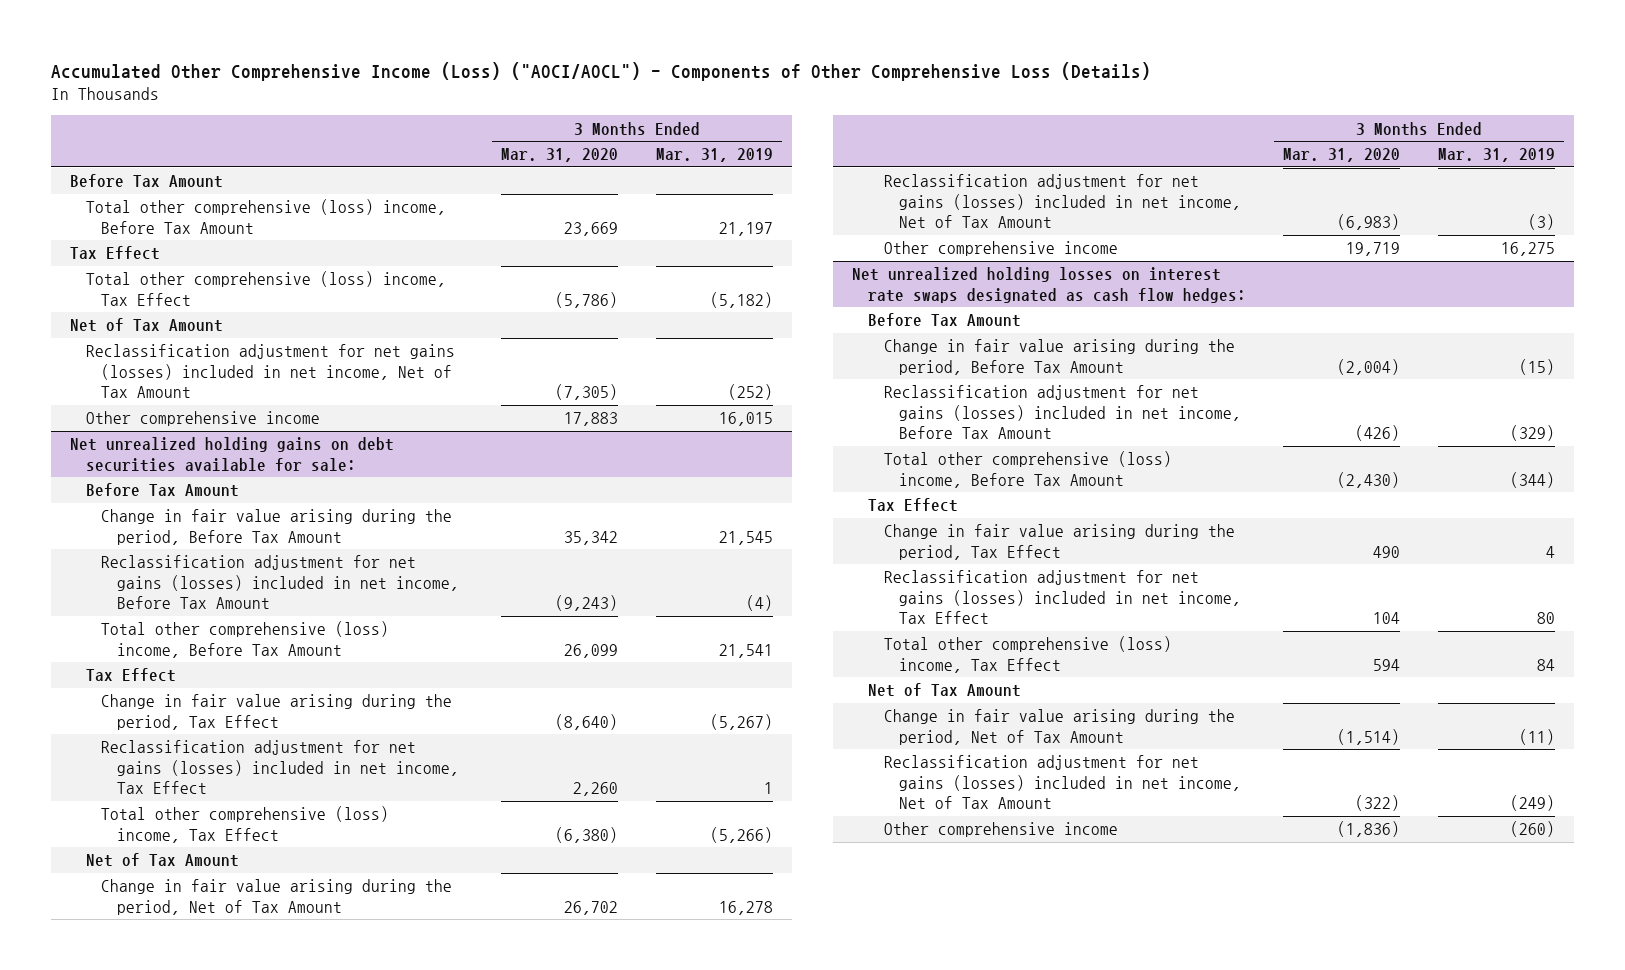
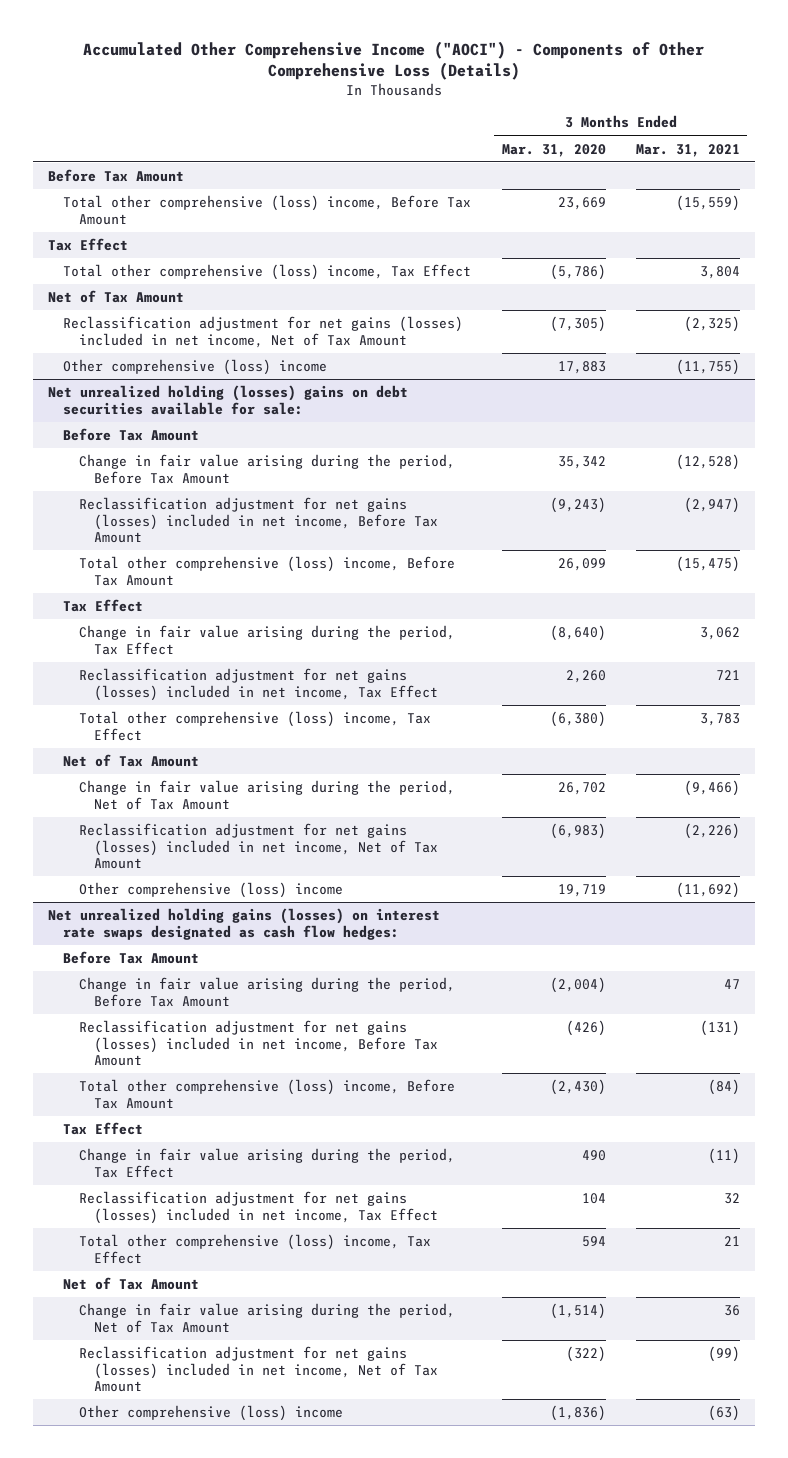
- Accumulated Other Comprehensive Income (Loss) ("AOCI/AOCL") - Components of Other Comprehensive Loss (Details)
+ Accumulated Other Comprehensive Income ("AOCI") - Components of Other Comprehensive Loss (Details)
- | 3 Months Ended Mar. 31, 2020 | 3 Months Ended Mar. 31, 2019
+ | 3 Months Ended Mar. 31, 2020 | 3 Months Ended Mar. 31, 2021
- Other comprehensive income | 17,883 | 16,015
- Net unrealized holding gains on debt securities available for sale:
+ Other comprehensive (loss) income | 17,883 | (11,755)
+ Net unrealized holding (losses) gains on debt securities available for sale:
- Other comprehensive income | 19,719 | 16,275
- Net unrealized holding losses on interest rate swaps designated as cash flow hedges:
+ Other comprehensive (loss) income | 19,719 | (11,692)
+ Net unrealized holding gains (losses) on interest rate swaps designated as cash flow hedges:
- Other comprehensive income | (1,836) | (260)
+ Other comprehensive (loss) income | (1,836) | (63)

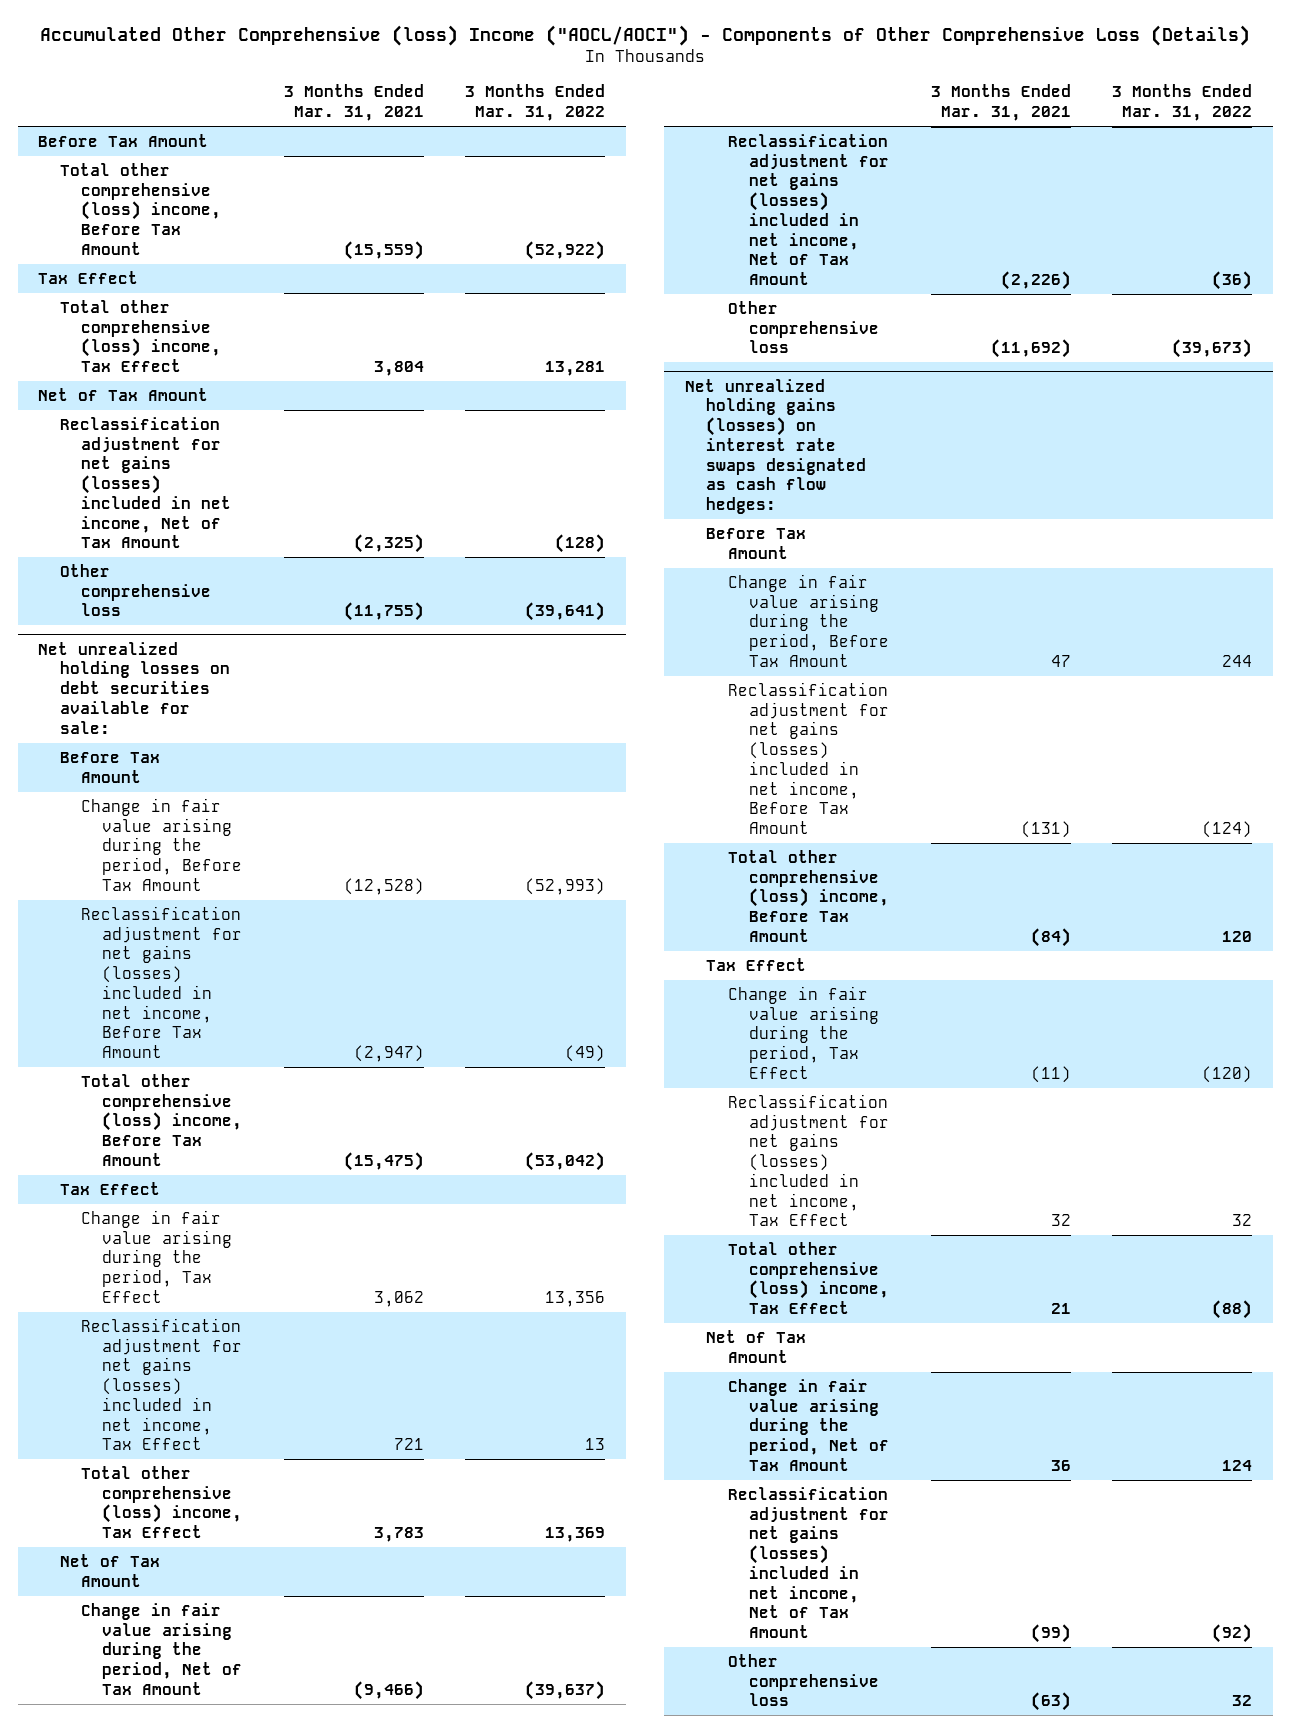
- Accumulated Other Comprehensive Income ("AOCI") - Components of Other Comprehensive Loss (Details)
+ Accumulated Other Comprehensive (loss) Income ("AOCL/AOCI") - Components of Other Comprehensive Loss (Details)
- | 3 Months Ended Mar. 31, 2020 | 3 Months Ended Mar. 31, 2021
+ | 3 Months Ended Mar. 31, 2021 | 3 Months Ended Mar. 31, 2022
- Other comprehensive (loss) income | 17,883 | (11,755)
- Net unrealized holding (losses) gains on debt securities available for sale:
+ Other comprehensive loss | (11,755) | (39,641)
+ Net unrealized holding losses on debt securities available for sale:
- Other comprehensive (loss) income | 19,719 | (11,692)
+ Other comprehensive loss | (11,692) | (39,673)
@ Net unrealized holding gains (losses) on interest rate swaps designated as cash flow hedges:
- Other comprehensive (loss) income | (1,836) | (63)
+ Other comprehensive loss | (63) | 32

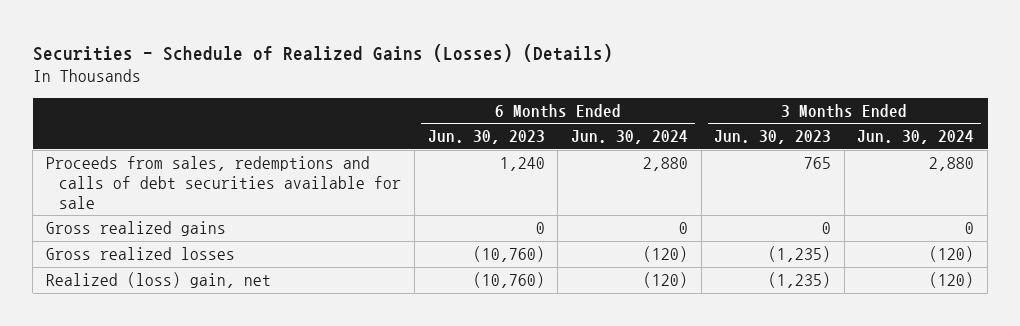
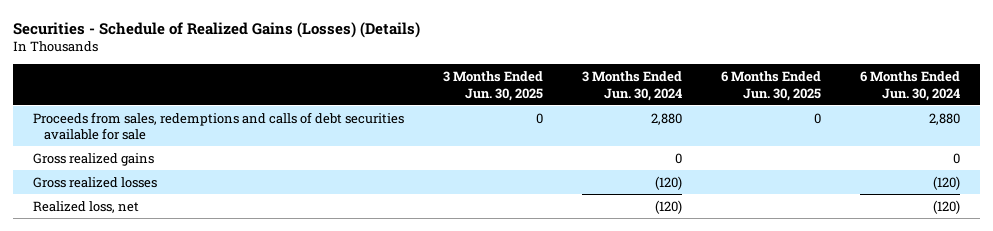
- | 6 Months Ended Jun. 30, 2023 | 6 Months Ended Jun. 30, 2024 | 3 Months Ended Jun. 30, 2023 | 3 Months Ended Jun. 30, 2024
+ | 3 Months Ended Jun. 30, 2025 | 3 Months Ended Jun. 30, 2024 | 6 Months Ended Jun. 30, 2025 | 6 Months Ended Jun. 30, 2024
- Realized (loss) gain, net | (10,760) | (120) | (1,235) | (120)
+ Realized loss, net | | (120) | | (120)

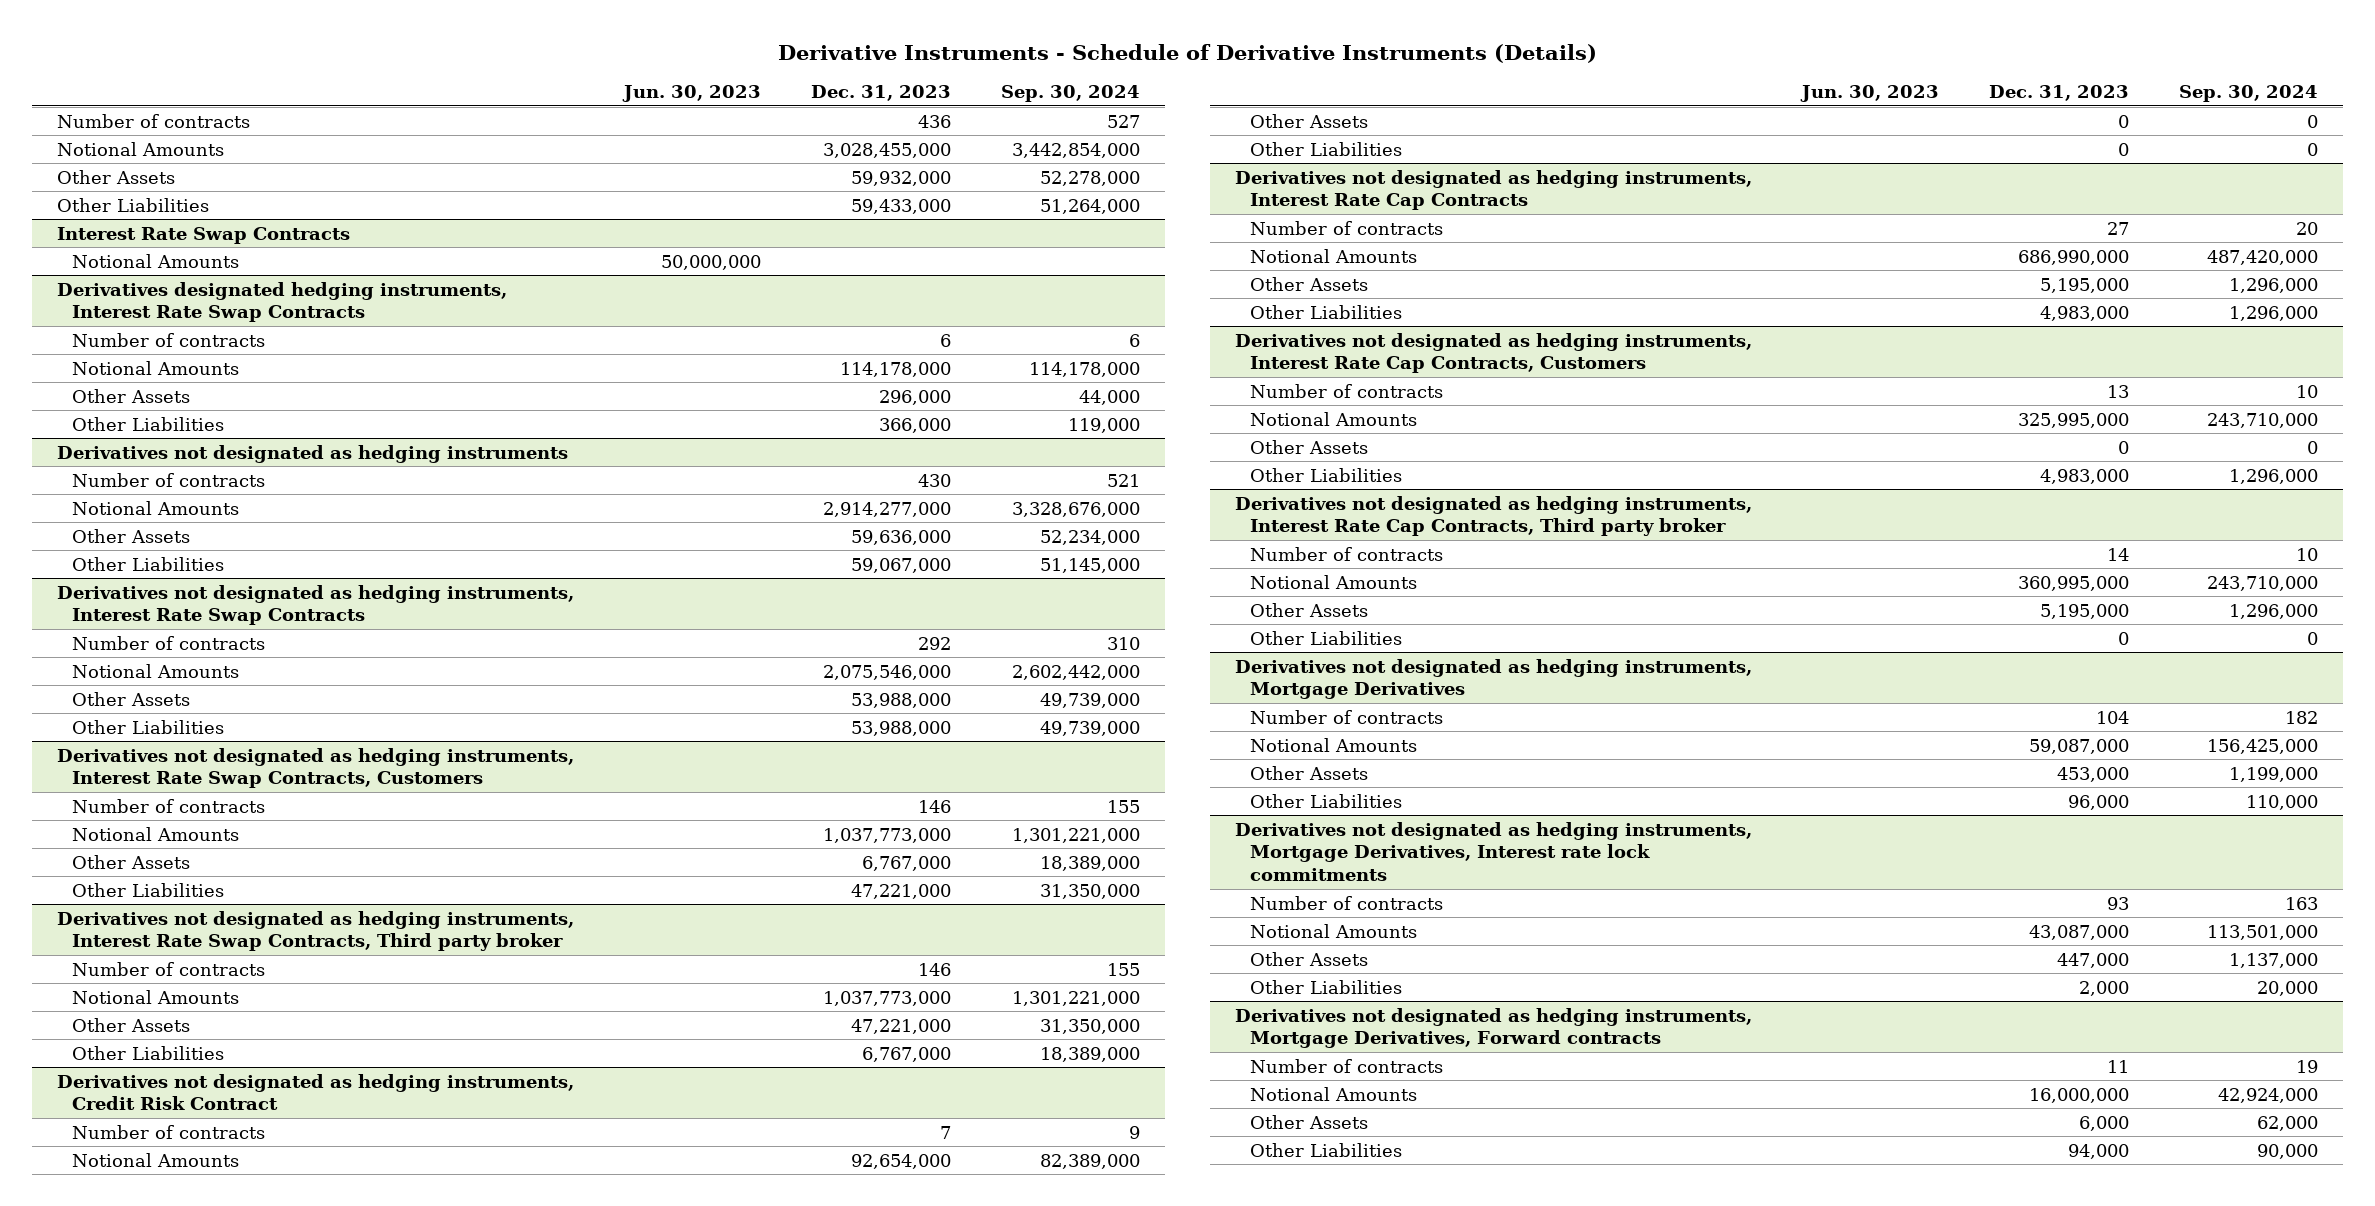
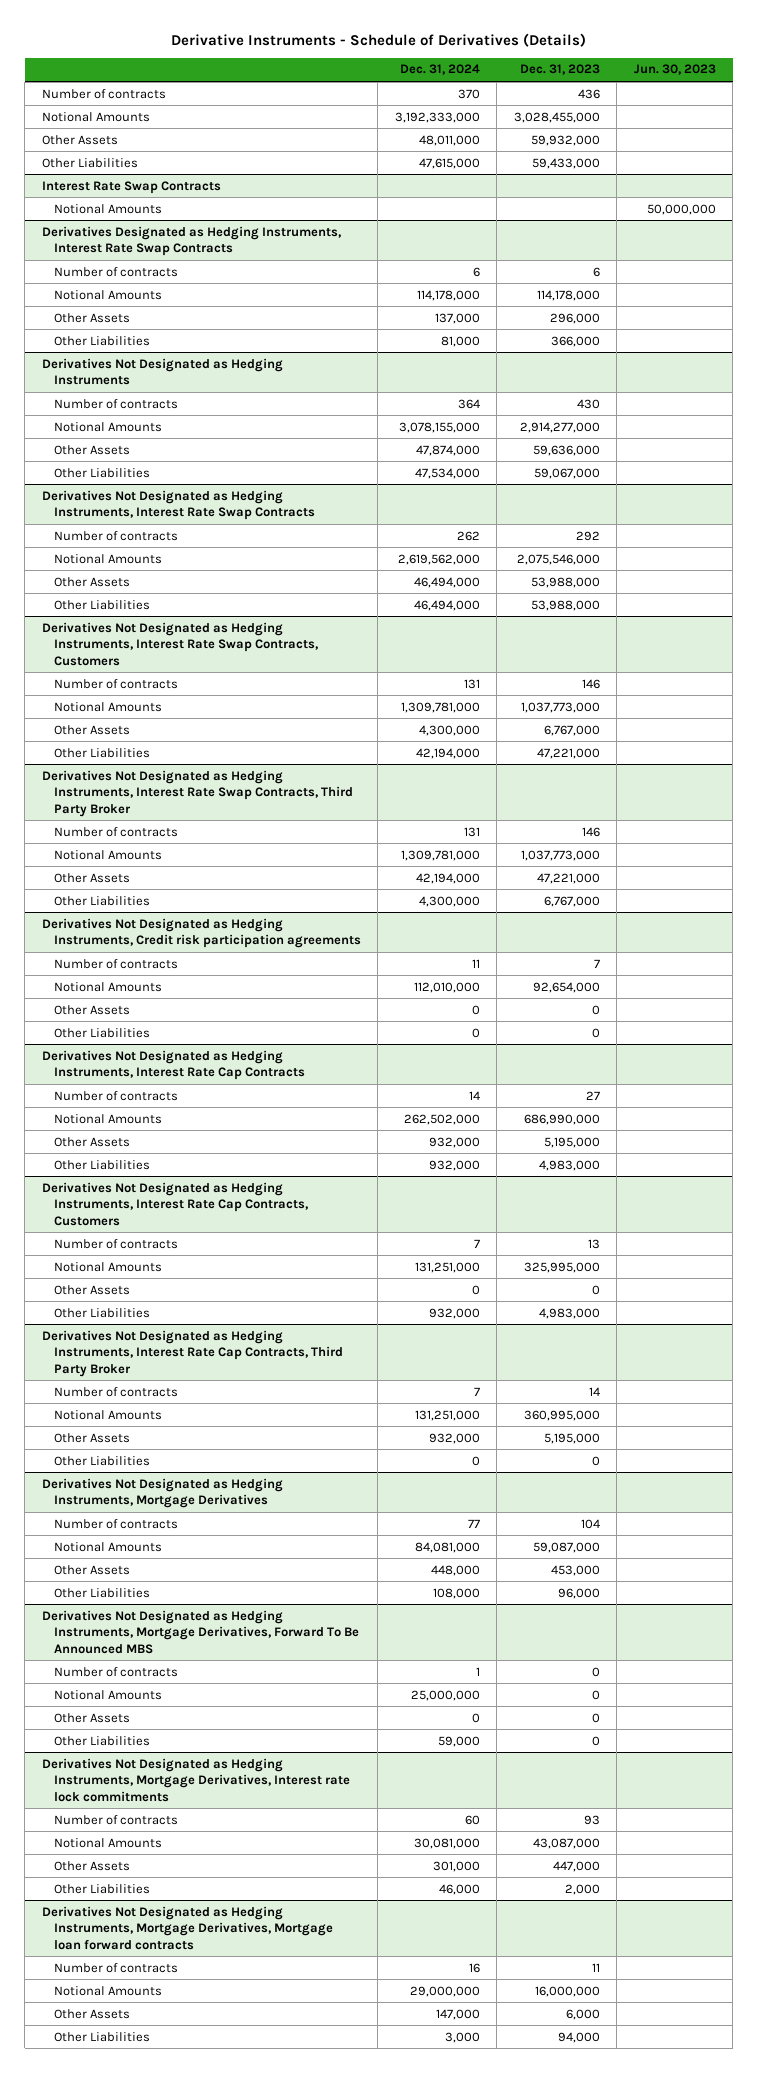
- Derivative Instruments - Schedule of Derivative Instruments (Details)
+ Derivative Instruments - Schedule of Derivatives (Details)
- | Jun. 30, 2023 | Dec. 31, 2023 | Sep. 30, 2024
+ | Dec. 31, 2024 | Dec. 31, 2023 | Jun. 30, 2023
- Derivatives designated hedging instruments, Interest Rate Swap Contracts
+ Derivatives Designated as Hedging Instruments, Interest Rate Swap Contracts
- Derivatives not designated as hedging instruments
+ Derivatives Not Designated as Hedging Instruments
- Derivatives not designated as hedging instruments, Interest Rate Swap Contracts
+ Derivatives Not Designated as Hedging Instruments, Interest Rate Swap Contracts
- Derivatives not designated as hedging instruments, Interest Rate Swap Contracts, Customers
+ Derivatives Not Designated as Hedging Instruments, Interest Rate Swap Contracts, Customers
- Derivatives not designated as hedging instruments, Interest Rate Swap Contracts, Third party broker
+ Derivatives Not Designated as Hedging Instruments, Interest Rate Swap Contracts, Third Party Broker
- Derivatives not designated as hedging instruments, Credit Risk Contract
+ Derivatives Not Designated as Hedging Instruments, Credit risk participation agreements
- Derivatives not designated as hedging instruments, Interest Rate Cap Contracts
+ Derivatives Not Designated as Hedging Instruments, Interest Rate Cap Contracts
- Derivatives not designated as hedging instruments, Interest Rate Cap Contracts, Customers
+ Derivatives Not Designated as Hedging Instruments, Interest Rate Cap Contracts, Customers
- Derivatives not designated as hedging instruments, Interest Rate Cap Contracts, Third party broker
+ Derivatives Not Designated as Hedging Instruments, Interest Rate Cap Contracts, Third Party Broker
- Derivatives not designated as hedging instruments, Mortgage Derivatives
+ Derivatives Not Designated as Hedging Instruments, Mortgage Derivatives
- Derivatives not designated as hedging instruments, Mortgage Derivatives, Interest rate lock commitments
+ Derivatives Not Designated as Hedging Instruments, Mortgage Derivatives, Forward To Be Announced MBS
+ Number of contracts | 1 | 0 |
+ Notional Amounts | 25,000,000 | 0 |
+ Other Assets | 0 | 0 |
+ Other Liabilities | 59,000 | 0 |
+ Derivatives Not Designated as Hedging Instruments, Mortgage Derivatives, Interest rate lock commitments
- Derivatives not designated as hedging instruments, Mortgage Derivatives, Forward contracts
+ Derivatives Not Designated as Hedging Instruments, Mortgage Derivatives, Mortgage loan forward contracts

